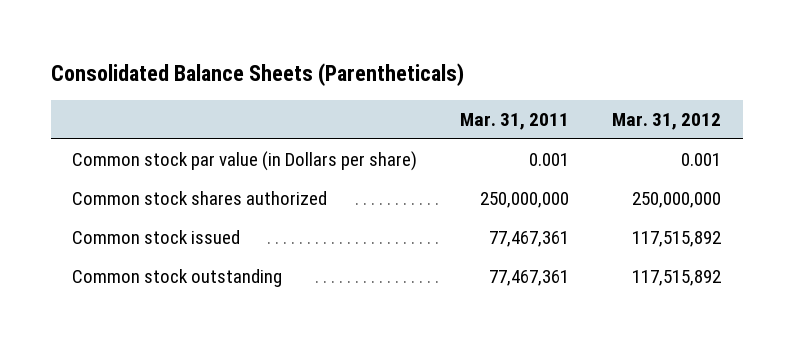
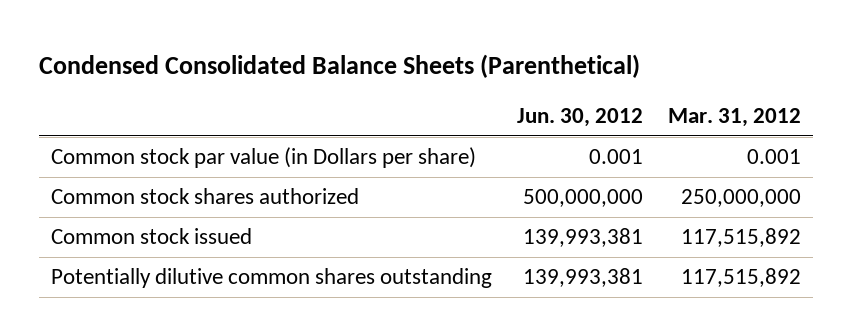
- Consolidated Balance Sheets (Parentheticals)
+ Condensed Consolidated Balance Sheets (Parenthetical)
- | Mar. 31, 2011 | Mar. 31, 2012
+ | Jun. 30, 2012 | Mar. 31, 2012
- Common stock outstanding | 77,467,361 | 117,515,892
+ Potentially dilutive common shares outstanding | 139,993,381 | 117,515,892

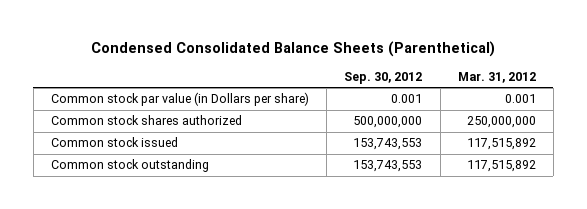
- | Jun. 30, 2012 | Mar. 31, 2012
+ | Sep. 30, 2012 | Mar. 31, 2012
- Potentially dilutive common shares outstanding | 139,993,381 | 117,515,892
+ Common stock outstanding | 153,743,553 | 117,515,892

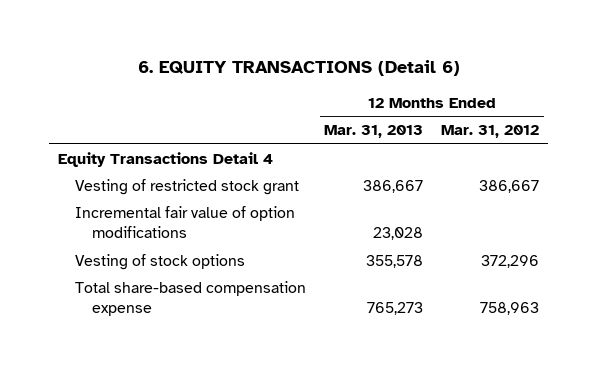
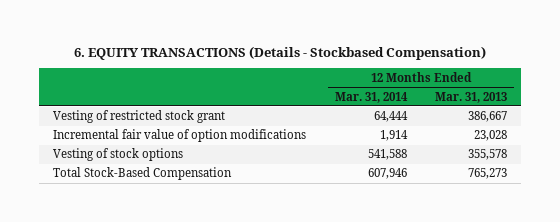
- 6. EQUITY TRANSACTIONS (Detail 6)
+ 6. EQUITY TRANSACTIONS (Details - Stockbased Compensation)
- | 12 Months Ended Mar. 31, 2013 | 12 Months Ended Mar. 31, 2012
+ | 12 Months Ended Mar. 31, 2014 | 12 Months Ended Mar. 31, 2013
- Equity Transactions Detail 4
- Total share-based compensation expense | 765,273 | 758,963
+ Total Stock-Based Compensation | 607,946 | 765,273

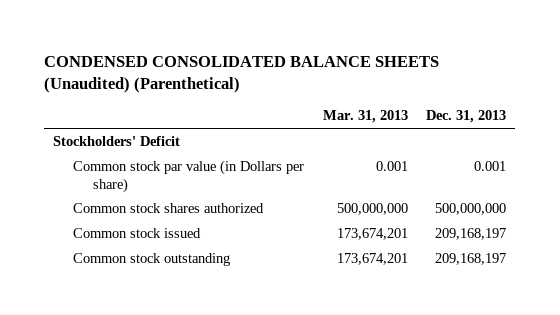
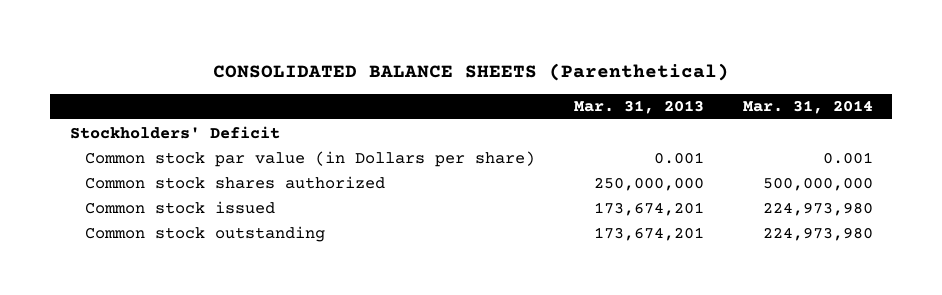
- CONDENSED CONSOLIDATED BALANCE SHEETS (Unaudited) (Parenthetical)
+ CONSOLIDATED BALANCE SHEETS (Parenthetical)
- | Mar. 31, 2013 | Dec. 31, 2013
+ | Mar. 31, 2013 | Mar. 31, 2014
- Common stock shares authorized | 500,000,000 | 500,000,000
+ Common stock shares authorized | 250,000,000 | 500,000,000

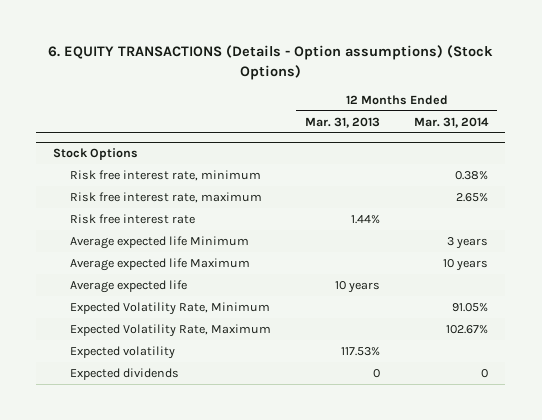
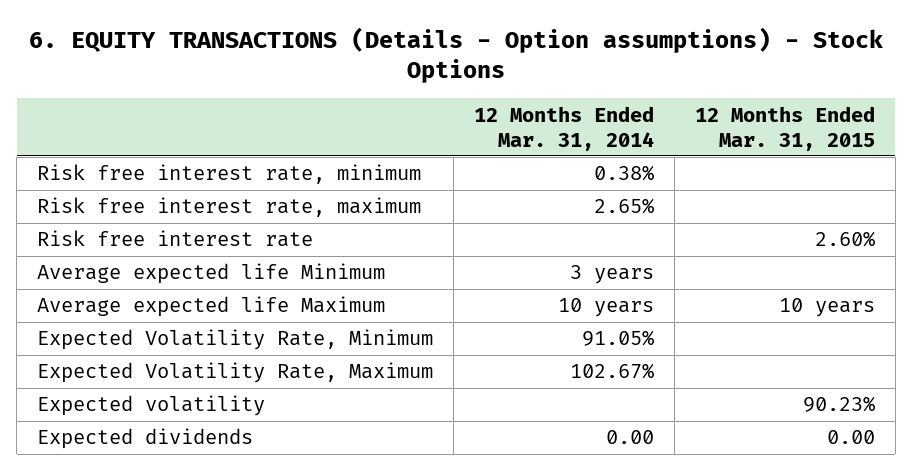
- 6. EQUITY TRANSACTIONS (Details - Option assumptions) (Stock Options)
+ 6. EQUITY TRANSACTIONS (Details - Option assumptions) - Stock Options
- | 12 Months Ended Mar. 31, 2013 | 12 Months Ended Mar. 31, 2014
+ | 12 Months Ended Mar. 31, 2014 | 12 Months Ended Mar. 31, 2015
- Stock Options
- Average expected life | 10 years |
- Expected dividends | 0 | 0
+ Expected dividends | 0.00 | 0.00

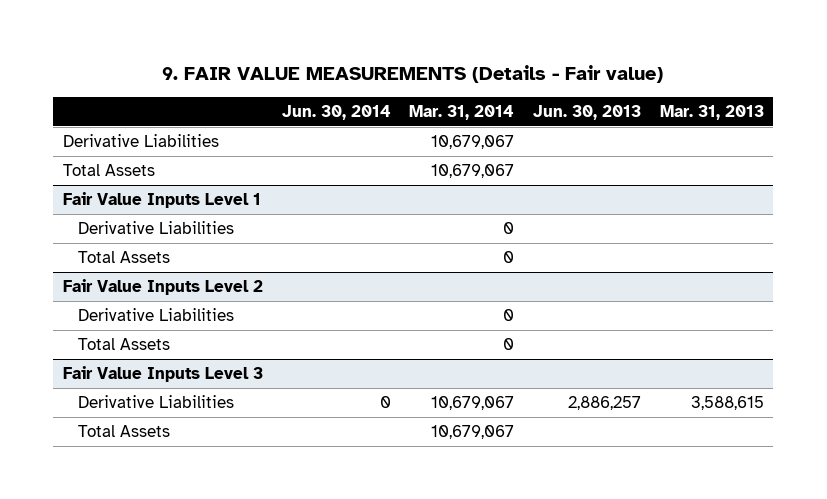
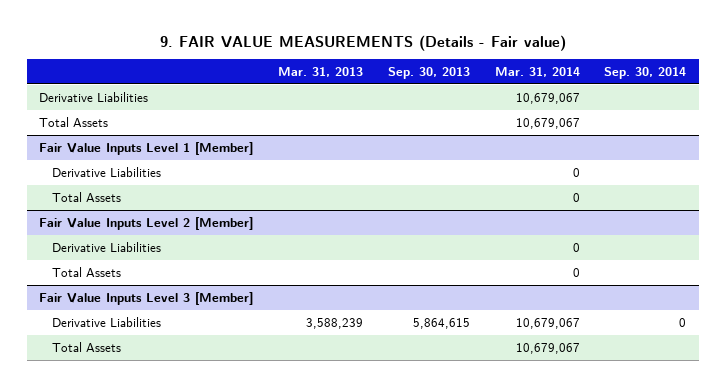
- | Jun. 30, 2014 | Mar. 31, 2014 | Jun. 30, 2013 | Mar. 31, 2013
+ | Mar. 31, 2013 | Sep. 30, 2013 | Mar. 31, 2014 | Sep. 30, 2014
- Fair Value Inputs Level 1
+ Fair Value Inputs Level 1 [Member]
- Fair Value Inputs Level 2
+ Fair Value Inputs Level 2 [Member]
- Fair Value Inputs Level 3
- Derivative Liabilities | 0 | 10,679,067 | 2,886,257 | 3,588,615
+ Fair Value Inputs Level 3 [Member]
+ Derivative Liabilities | 3,588,239 | 5,864,615 | 10,679,067 | 0

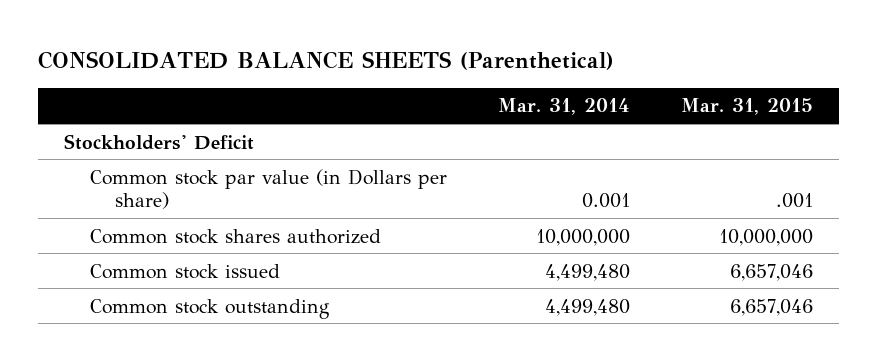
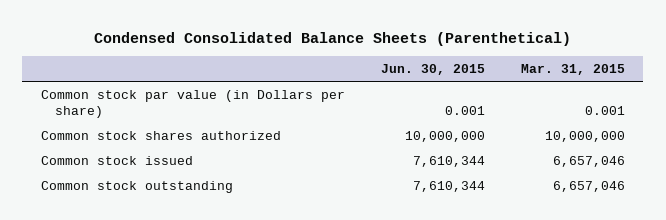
- CONSOLIDATED BALANCE SHEETS (Parenthetical)
+ Condensed Consolidated Balance Sheets (Parenthetical)
- | Mar. 31, 2014 | Mar. 31, 2015
+ | Jun. 30, 2015 | Mar. 31, 2015
- Stockholders' Deficit
- Common stock par value (in Dollars per share) | 0.001 | .001
+ Common stock par value (in Dollars per share) | 0.001 | 0.001

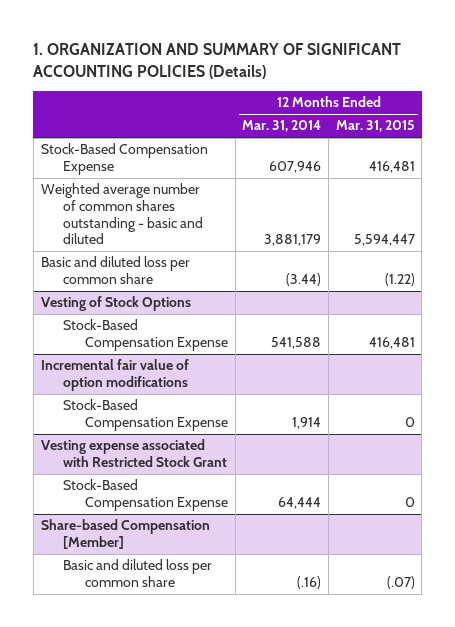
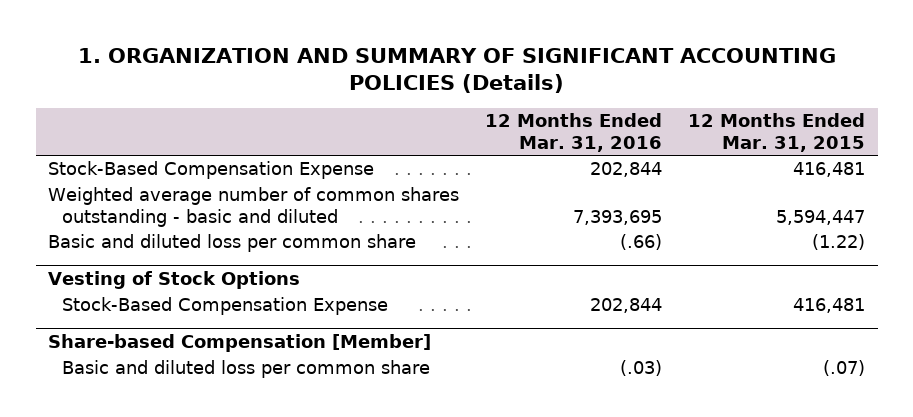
- | 12 Months Ended Mar. 31, 2014 | 12 Months Ended Mar. 31, 2015
+ | 12 Months Ended Mar. 31, 2016 | 12 Months Ended Mar. 31, 2015
- Incremental fair value of option modifications
- Stock-Based Compensation Expense | 1,914 | 0
- Vesting expense associated with Restricted Stock Grant
- Stock-Based Compensation Expense | 64,444 | 0

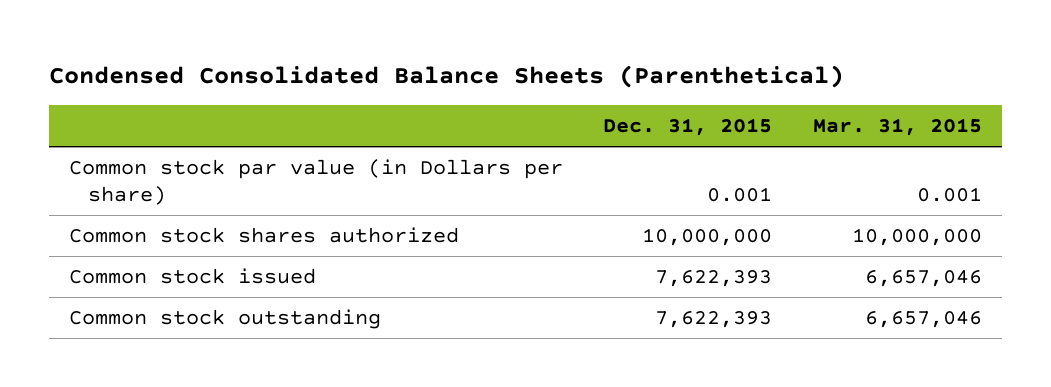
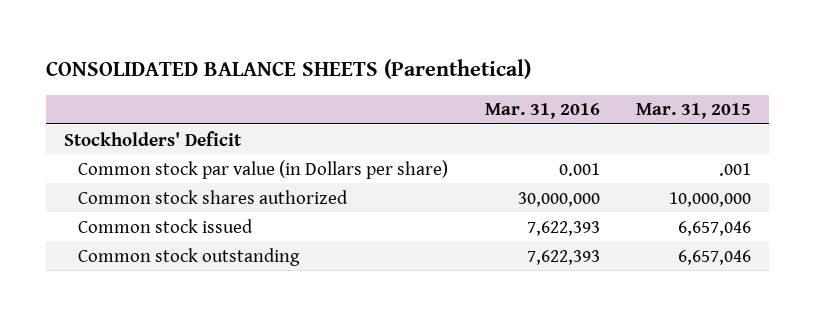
- Condensed Consolidated Balance Sheets (Parenthetical)
+ CONSOLIDATED BALANCE SHEETS (Parenthetical)
- | Dec. 31, 2015 | Mar. 31, 2015
+ | Mar. 31, 2016 | Mar. 31, 2015
- Common stock par value (in Dollars per share) | 0.001 | 0.001
+ Stockholders' Deficit
+ Common stock par value (in Dollars per share) | 0.001 | .001

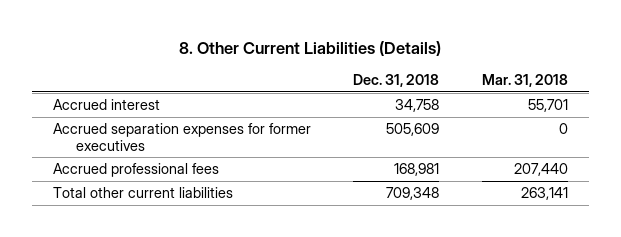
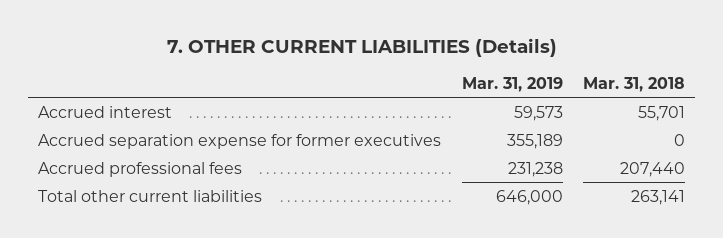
- 8. Other Current Liabilities (Details)
+ 7. OTHER CURRENT LIABILITIES (Details)
- | Dec. 31, 2018 | Mar. 31, 2018
+ | Mar. 31, 2019 | Mar. 31, 2018
- Accrued separation expenses for former executives | 505,609 | 0
+ Accrued separation expense for former executives | 355,189 | 0

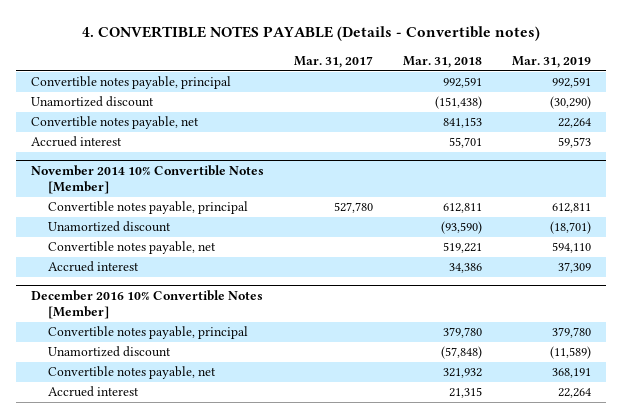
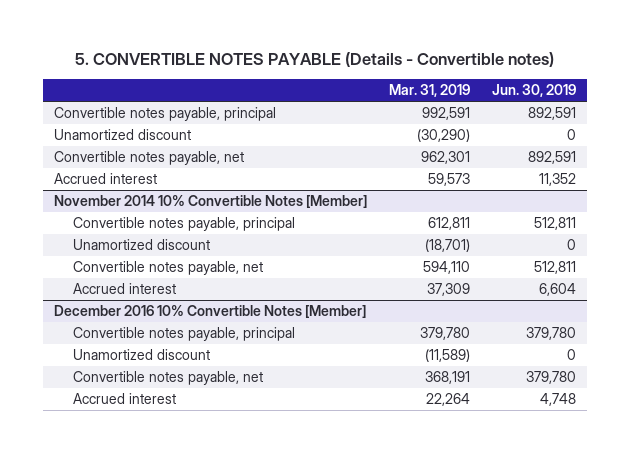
- 4. CONVERTIBLE NOTES PAYABLE (Details - Convertible notes)
+ 5. CONVERTIBLE NOTES PAYABLE (Details - Convertible notes)
- | Mar. 31, 2017 | Mar. 31, 2018 | Mar. 31, 2019
+ | Mar. 31, 2019 | Jun. 30, 2019
- Convertible notes payable, net | | 841,153 | 22,264
+ Convertible notes payable, net | 962,301 | 892,591

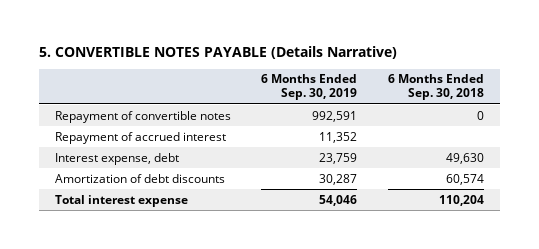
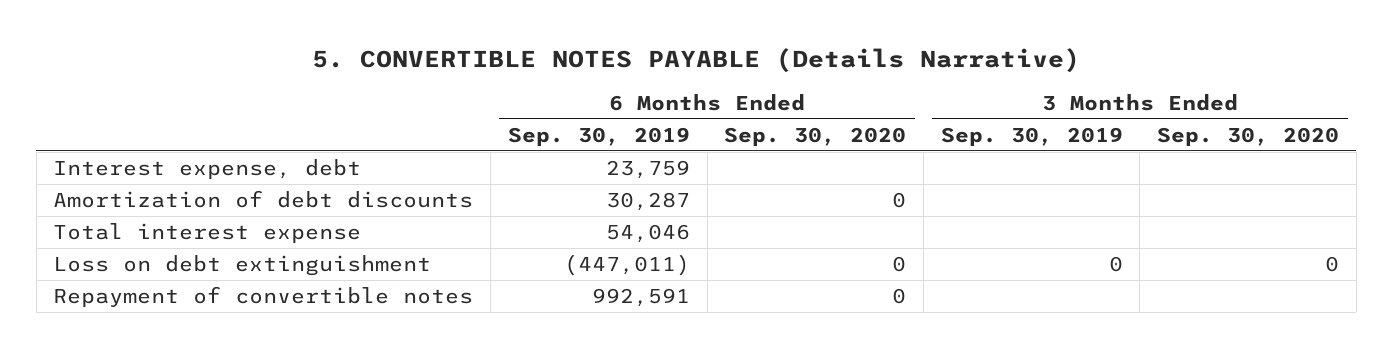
- | 6 Months Ended Sep. 30, 2019 | 6 Months Ended Sep. 30, 2018
+ | 6 Months Ended Sep. 30, 2019 | 6 Months Ended Sep. 30, 2020 | 3 Months Ended Sep. 30, 2019 | 3 Months Ended Sep. 30, 2020
- Repayment of accrued interest | 11,352 |
+ Loss on debt extinguishment | (447,011) | 0 | 0 | 0
moved down: Repayment of convertible notes | 992,591 | 0 | |

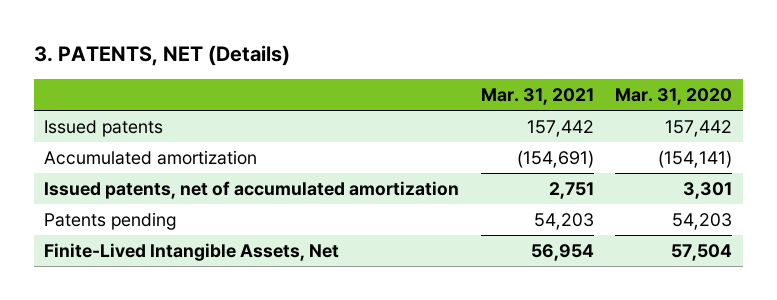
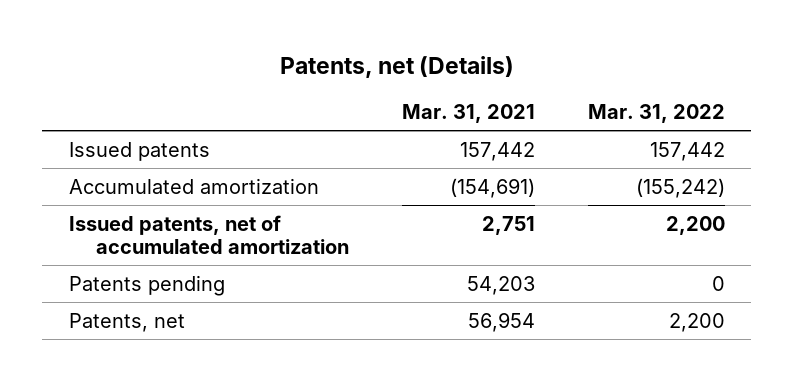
- 3. PATENTS, NET (Details)
+ Patents, net (Details)
- | Mar. 31, 2021 | Mar. 31, 2020
+ | Mar. 31, 2021 | Mar. 31, 2022
- Finite-Lived Intangible Assets, Net | 56,954 | 57,504
+ Patents, net | 56,954 | 2,200

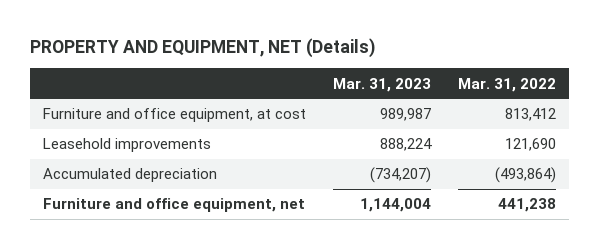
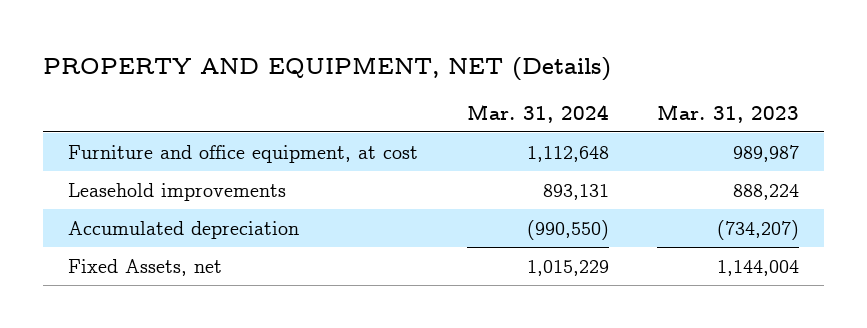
- | Mar. 31, 2023 | Mar. 31, 2022
+ | Mar. 31, 2024 | Mar. 31, 2023
- Furniture and office equipment, net | 1,144,004 | 441,238
+ Fixed Assets, net | 1,015,229 | 1,144,004

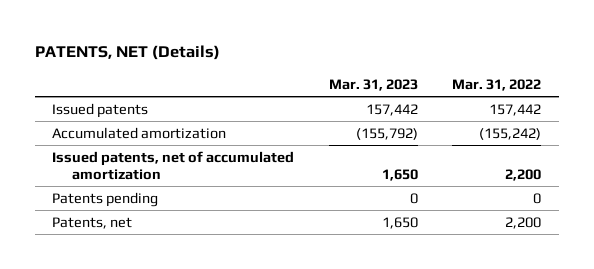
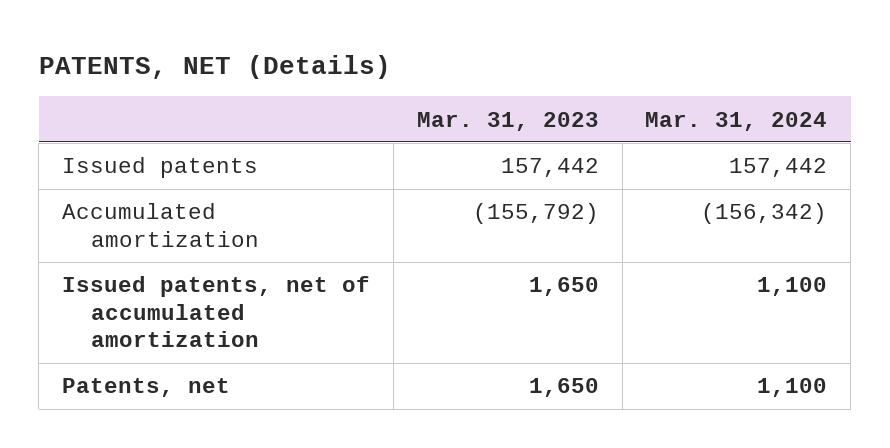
- | Mar. 31, 2023 | Mar. 31, 2022
+ | Mar. 31, 2023 | Mar. 31, 2024
- Patents pending | 0 | 0

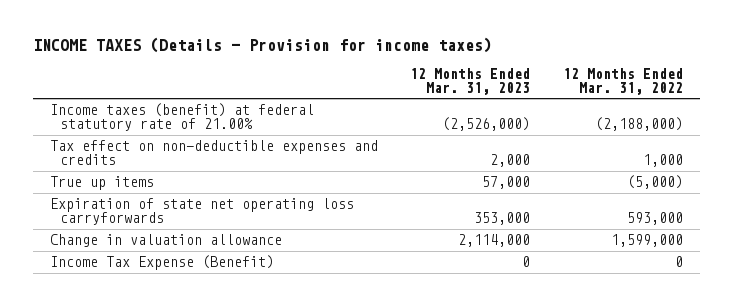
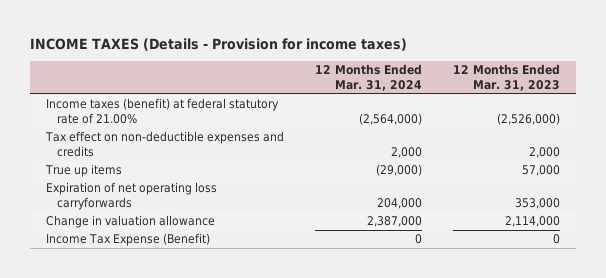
- | 12 Months Ended Mar. 31, 2023 | 12 Months Ended Mar. 31, 2022
+ | 12 Months Ended Mar. 31, 2024 | 12 Months Ended Mar. 31, 2023
- Expiration of state net operating loss carryforwards | 353,000 | 593,000
+ Expiration of net operating loss carryforwards | 204,000 | 353,000

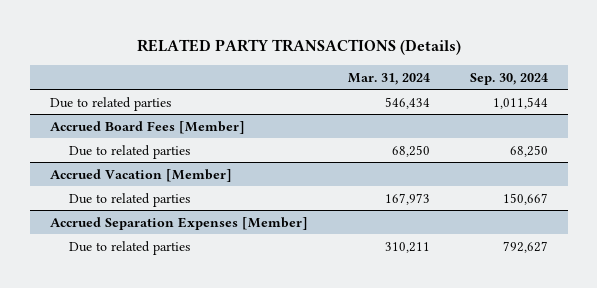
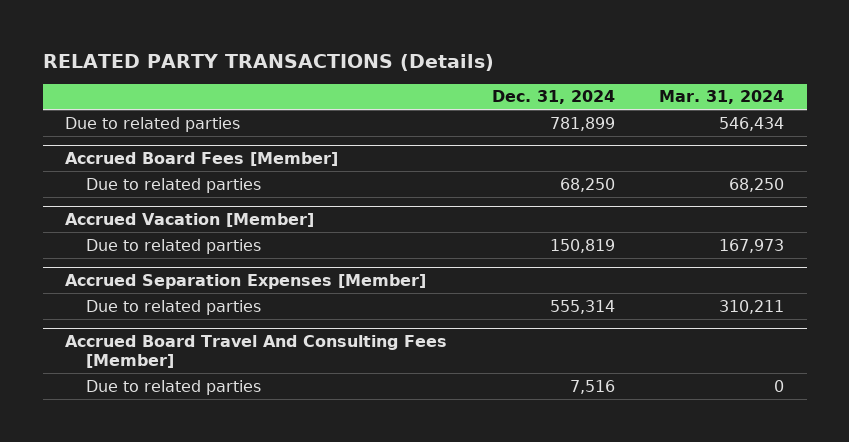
- | Mar. 31, 2024 | Sep. 30, 2024
+ | Dec. 31, 2024 | Mar. 31, 2024
+ Accrued Board Travel And Consulting Fees [Member]
+ Due to related parties | 7,516 | 0

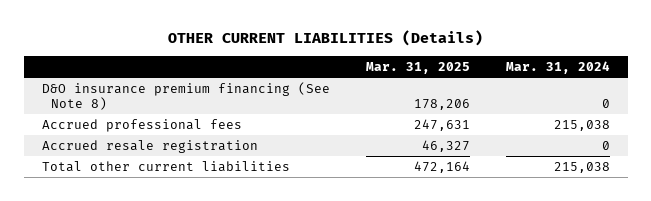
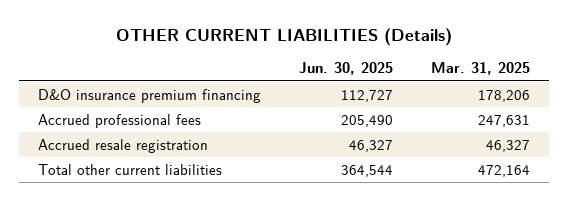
- | Mar. 31, 2025 | Mar. 31, 2024
+ | Jun. 30, 2025 | Mar. 31, 2025
- D&O insurance premium financing (See Note 8) | 178,206 | 0
+ D&O insurance premium financing | 112,727 | 178,206

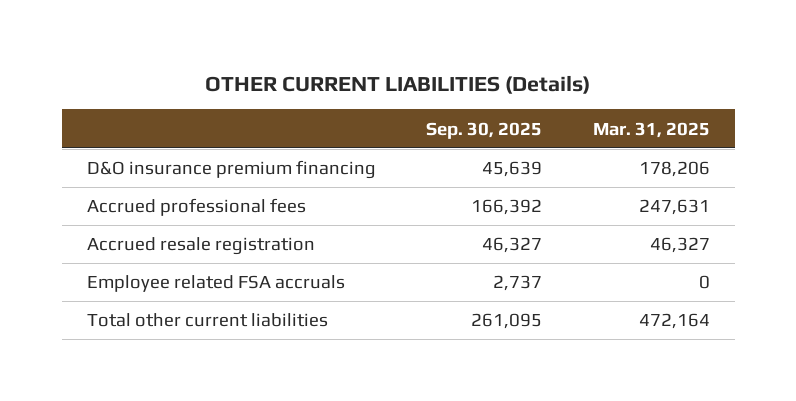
- | Jun. 30, 2025 | Mar. 31, 2025
+ | Sep. 30, 2025 | Mar. 31, 2025
+ Employee related FSA accruals | 2,737 | 0

